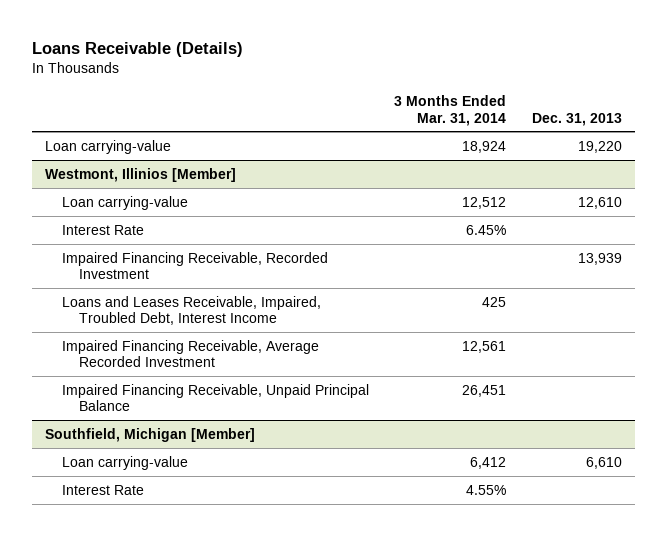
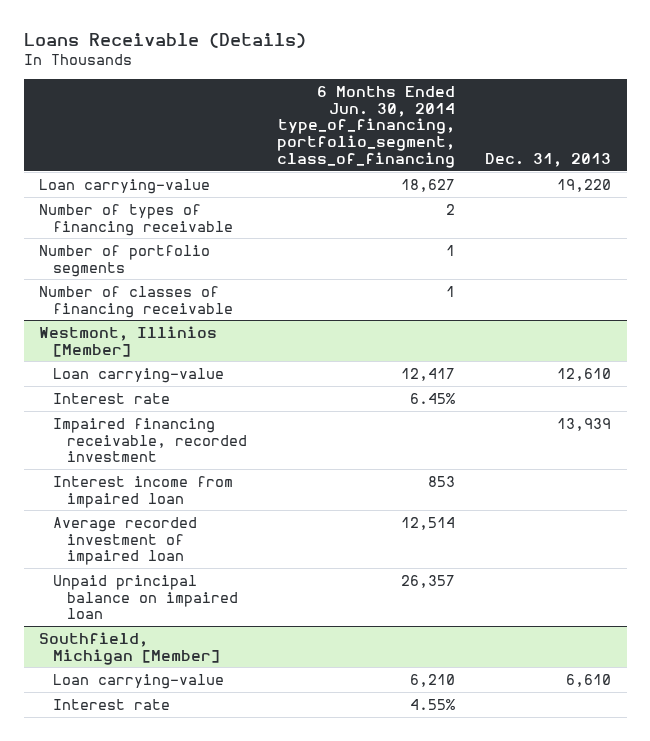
- | 3 Months Ended Mar. 31, 2014 | Dec. 31, 2013
+ | 6 Months Ended Jun. 30, 2014 type_of_financing, portfolio_segment, class_of_financing | Dec. 31, 2013
+ Number of types of financing receivable | 2 |
+ Number of portfolio segments | 1 |
+ Number of classes of financing receivable | 1 |
@ Westmont, Illinios [Member]
- Interest Rate | 6.45% |
- Impaired Financing Receivable, Recorded Investment | | 13,939
- Loans and Leases Receivable, Impaired, Troubled Debt, Interest Income | 425 |
- Impaired Financing Receivable, Average Recorded Investment | 12,561 |
- Impaired Financing Receivable, Unpaid Principal Balance | 26,451 |
+ Interest rate | 6.45% |
+ Impaired financing receivable, recorded investment | | 13,939
+ Interest income from impaired loan | 853 |
+ Average recorded investment of impaired loan | 12,514 |
+ Unpaid principal balance on impaired loan | 26,357 |
@ Southfield, Michigan [Member]
- Interest Rate | 4.55% |
+ Interest rate | 4.55% |

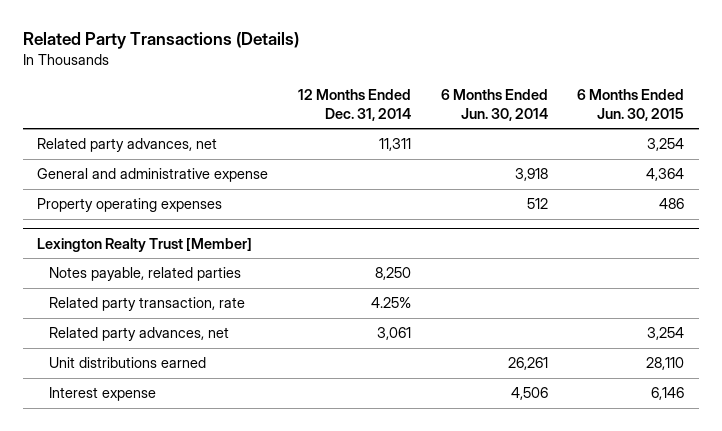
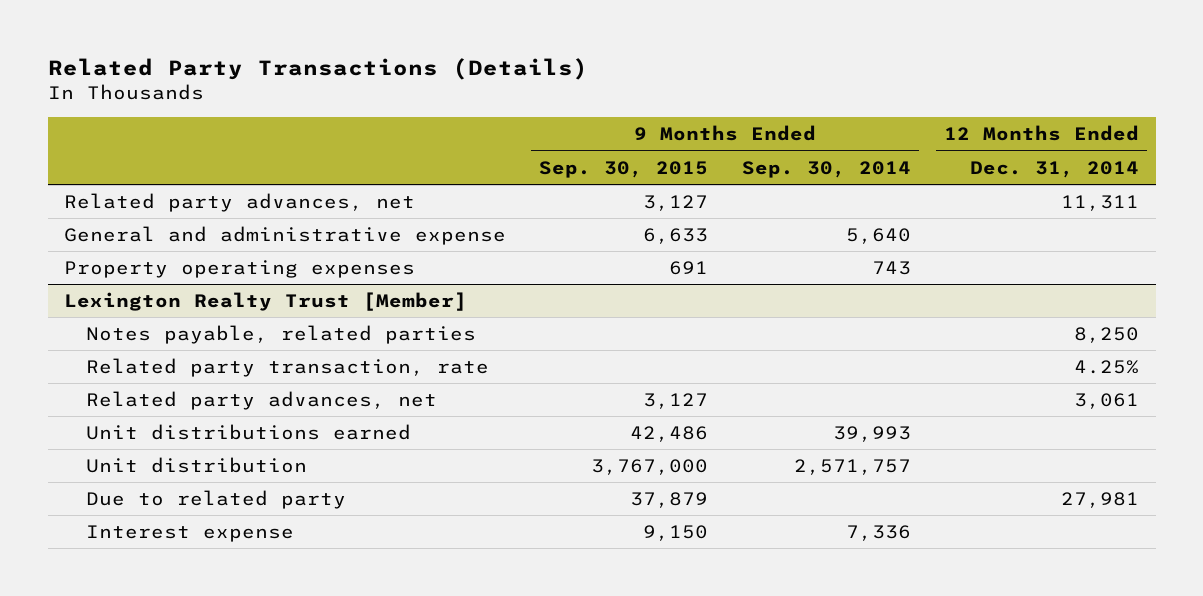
- | 12 Months Ended Dec. 31, 2014 | 6 Months Ended Jun. 30, 2014 | 6 Months Ended Jun. 30, 2015
+ | 9 Months Ended Sep. 30, 2015 | 9 Months Ended Sep. 30, 2014 | 12 Months Ended Dec. 31, 2014
@ Lexington Realty Trust [Member]
+ Unit distribution | 3,767,000 | 2,571,757 |
+ Due to related party | 37,879 | | 27,981

